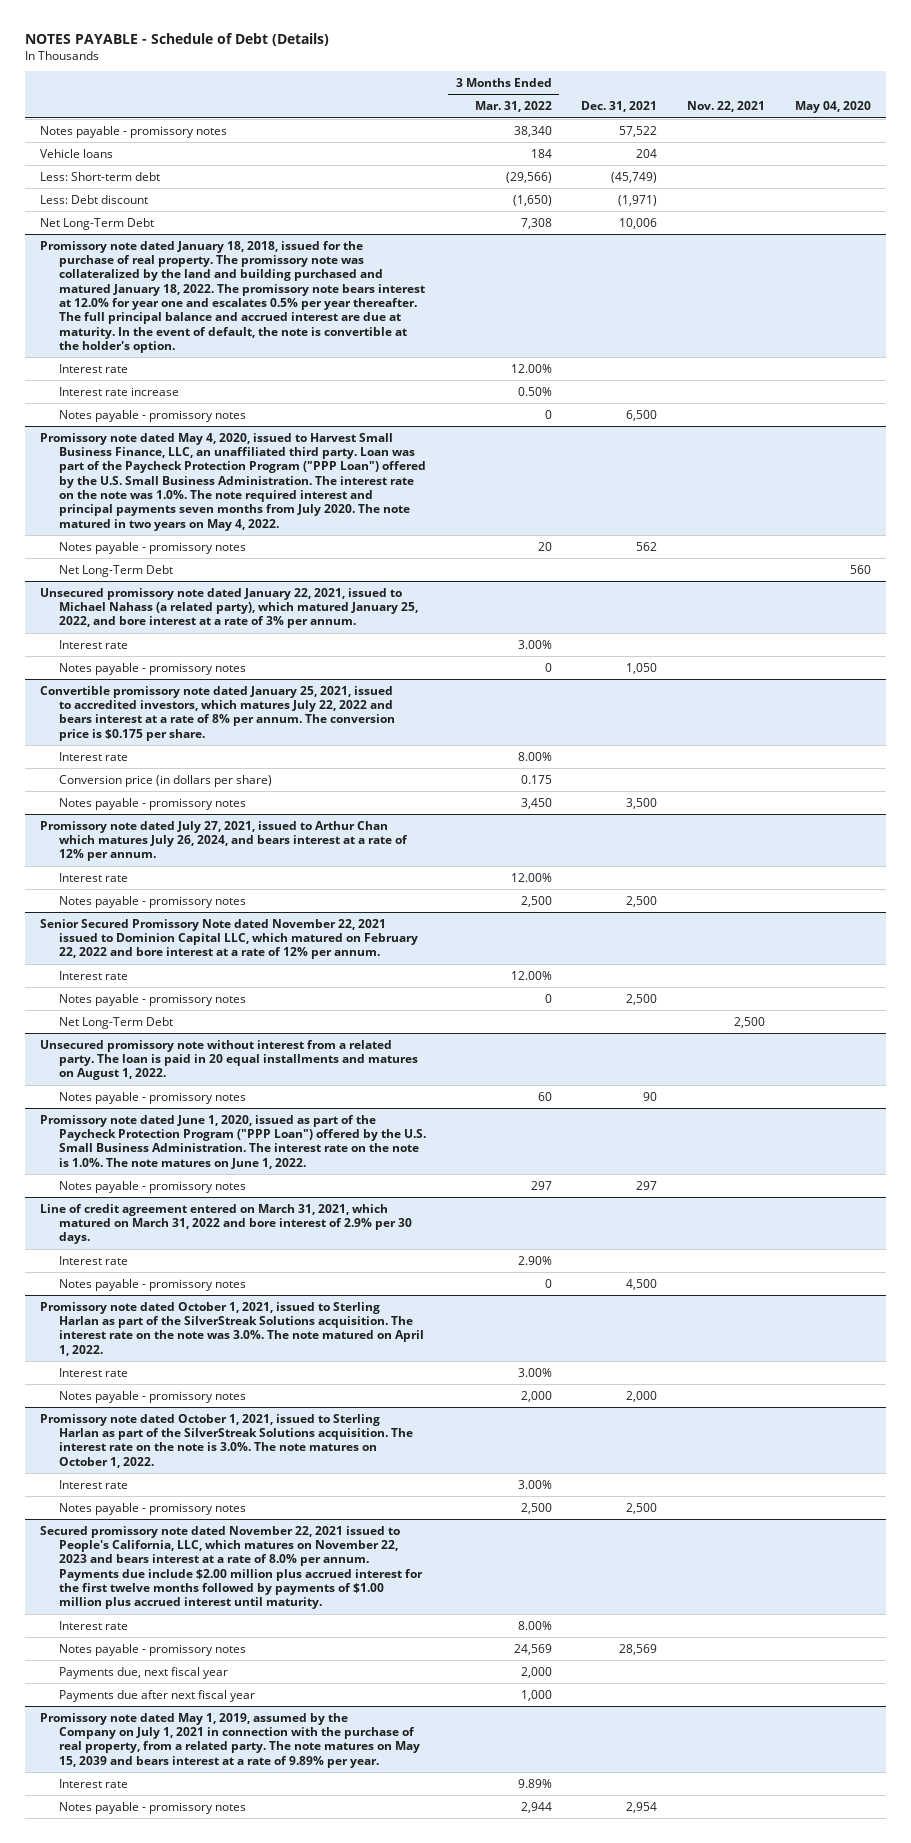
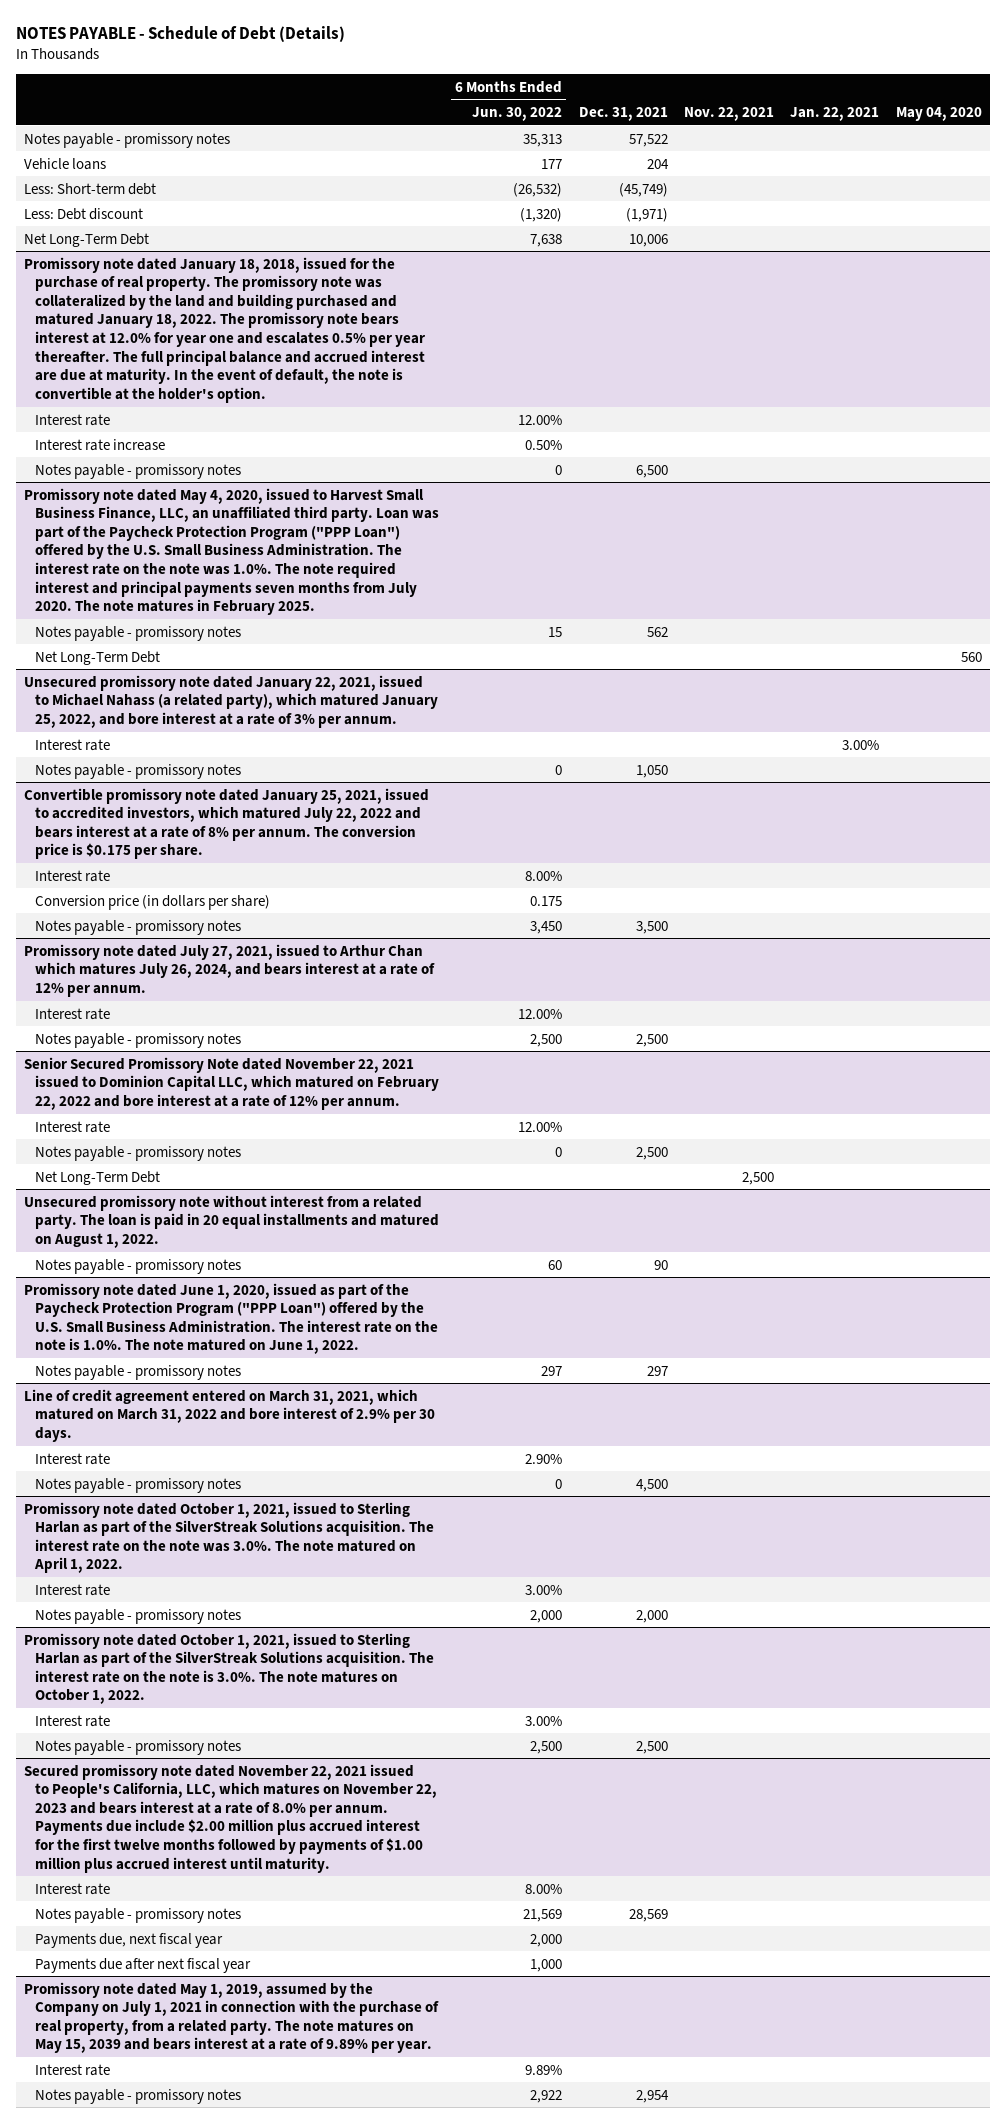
- | 3 Months Ended Mar. 31, 2022 | Dec. 31, 2021 | Nov. 22, 2021 | May 04, 2020
+ | 6 Months Ended Jun. 30, 2022 | Dec. 31, 2021 | Nov. 22, 2021 | Jan. 22, 2021 | May 04, 2020
- Promissory note dated May 4, 2020, issued to Harvest Small Business Finance, LLC, an unaffiliated third party. Loan was part of the Paycheck Protection Program ("PPP Loan") offered by the U.S. Small Business Administration. The interest rate on the note was 1.0%. The note required interest and principal payments seven months from July 2020. The note matured in two years on May 4, 2022.
+ Promissory note dated May 4, 2020, issued to Harvest Small Business Finance, LLC, an unaffiliated third party. Loan was part of the Paycheck Protection Program ("PPP Loan") offered by the U.S. Small Business Administration. The interest rate on the note was 1.0%. The note required interest and principal payments seven months from July 2020. The note matures in February 2025.
- Convertible promissory note dated January 25, 2021, issued to accredited investors, which matures July 22, 2022 and bears interest at a rate of 8% per annum. The conversion price is $0.175 per share.
+ Convertible promissory note dated January 25, 2021, issued to accredited investors, which matured July 22, 2022 and bears interest at a rate of 8% per annum. The conversion price is $0.175 per share.
- Unsecured promissory note without interest from a related party. The loan is paid in 20 equal installments and matures on August 1, 2022.
+ Unsecured promissory note without interest from a related party. The loan is paid in 20 equal installments and matured on August 1, 2022.
- Promissory note dated June 1, 2020, issued as part of the Paycheck Protection Program ("PPP Loan") offered by the U.S. Small Business Administration. The interest rate on the note is 1.0%. The note matures on June 1, 2022.
+ Promissory note dated June 1, 2020, issued as part of the Paycheck Protection Program ("PPP Loan") offered by the U.S. Small Business Administration. The interest rate on the note is 1.0%. The note matured on June 1, 2022.

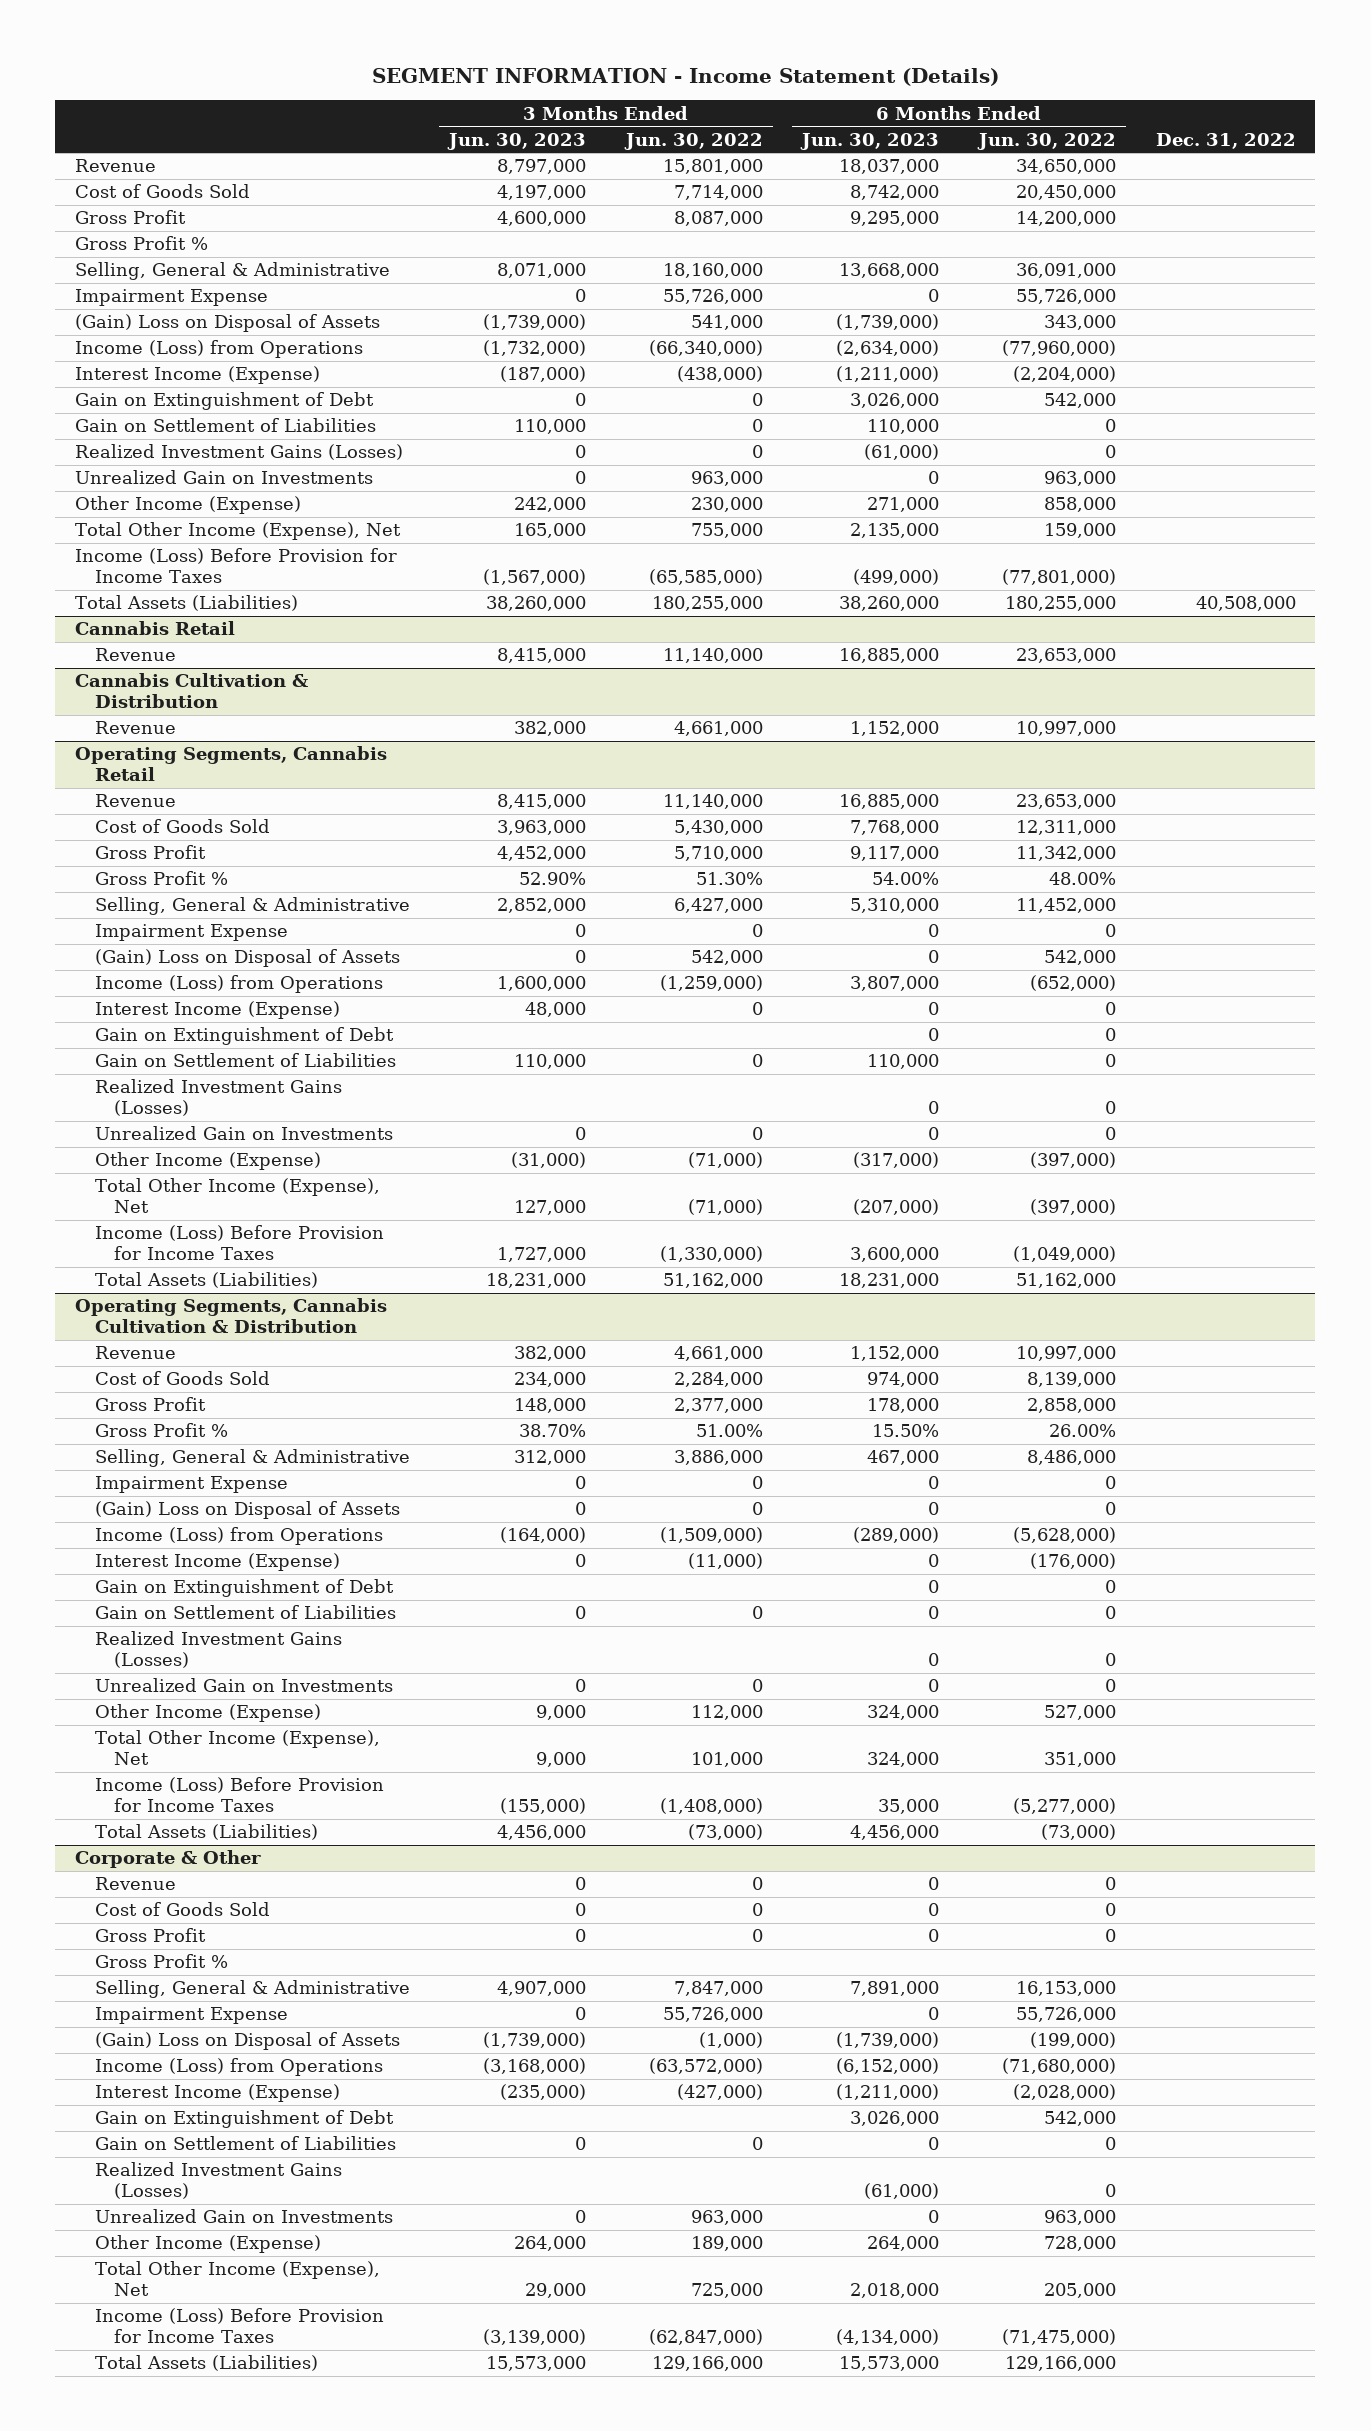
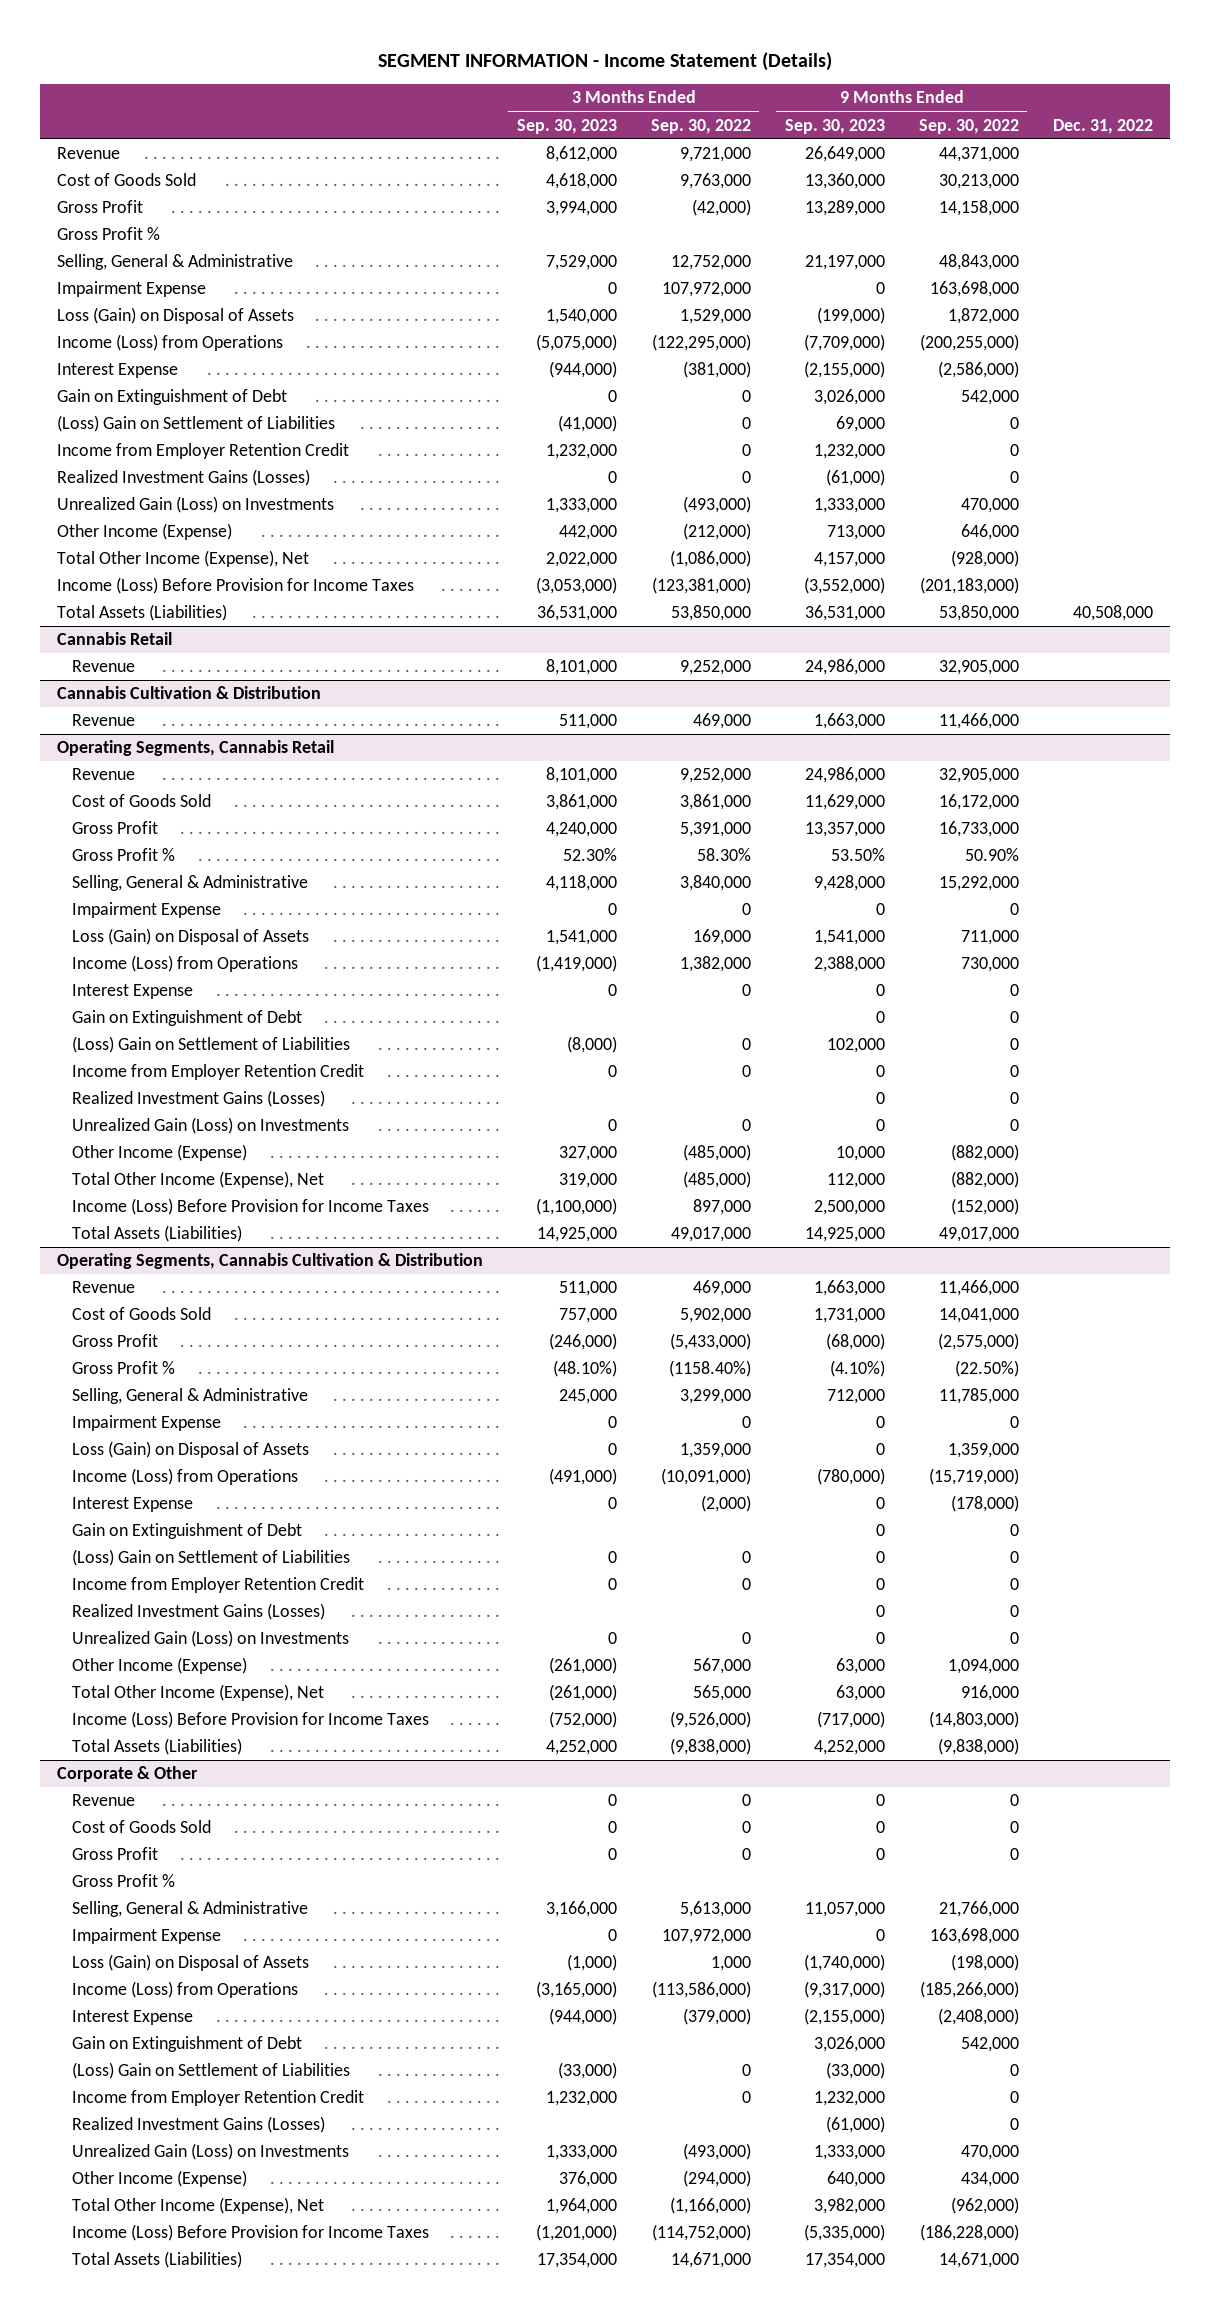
- | 3 Months Ended Jun. 30, 2023 | 3 Months Ended Jun. 30, 2022 | 6 Months Ended Jun. 30, 2023 | 6 Months Ended Jun. 30, 2022 | Dec. 31, 2022
+ | 3 Months Ended Sep. 30, 2023 | 3 Months Ended Sep. 30, 2022 | 9 Months Ended Sep. 30, 2023 | 9 Months Ended Sep. 30, 2022 | Dec. 31, 2022
- (Gain) Loss on Disposal of Assets | (1,739,000) | 541,000 | (1,739,000) | 343,000 |
+ Loss (Gain) on Disposal of Assets | 1,540,000 | 1,529,000 | (199,000) | 1,872,000 |
- Interest Income (Expense) | (187,000) | (438,000) | (1,211,000) | (2,204,000) |
+ Interest Expense | (944,000) | (381,000) | (2,155,000) | (2,586,000) |
- Gain on Settlement of Liabilities | 110,000 | 0 | 110,000 | 0 |
+ (Loss) Gain on Settlement of Liabilities | (41,000) | 0 | 69,000 | 0 |
+ Income from Employer Retention Credit | 1,232,000 | 0 | 1,232,000 | 0 |
- Unrealized Gain on Investments | 0 | 963,000 | 0 | 963,000 |
+ Unrealized Gain (Loss) on Investments | 1,333,000 | (493,000) | 1,333,000 | 470,000 |
@ Operating Segments, Cannabis Retail
- (Gain) Loss on Disposal of Assets | 0 | 542,000 | 0 | 542,000 |
+ Loss (Gain) on Disposal of Assets | 1,541,000 | 169,000 | 1,541,000 | 711,000 |
- Interest Income (Expense) | 48,000 | 0 | 0 | 0 |
+ Interest Expense | 0 | 0 | 0 | 0 |
- Gain on Settlement of Liabilities | 110,000 | 0 | 110,000 | 0 |
+ (Loss) Gain on Settlement of Liabilities | (8,000) | 0 | 102,000 | 0 |
+ Income from Employer Retention Credit | 0 | 0 | 0 | 0 |
- Unrealized Gain on Investments | 0 | 0 | 0 | 0 |
+ Unrealized Gain (Loss) on Investments | 0 | 0 | 0 | 0 |
@ Operating Segments, Cannabis Cultivation & Distribution
- (Gain) Loss on Disposal of Assets | 0 | 0 | 0 | 0 |
+ Loss (Gain) on Disposal of Assets | 0 | 1,359,000 | 0 | 1,359,000 |
- Interest Income (Expense) | 0 | (11,000) | 0 | (176,000) |
+ Interest Expense | 0 | (2,000) | 0 | (178,000) |
- Gain on Settlement of Liabilities | 0 | 0 | 0 | 0 |
+ (Loss) Gain on Settlement of Liabilities | 0 | 0 | 0 | 0 |
+ Income from Employer Retention Credit | 0 | 0 | 0 | 0 |
- Unrealized Gain on Investments | 0 | 0 | 0 | 0 |
+ Unrealized Gain (Loss) on Investments | 0 | 0 | 0 | 0 |
@ Corporate & Other
- (Gain) Loss on Disposal of Assets | (1,739,000) | (1,000) | (1,739,000) | (199,000) |
+ Loss (Gain) on Disposal of Assets | (1,000) | 1,000 | (1,740,000) | (198,000) |
- Interest Income (Expense) | (235,000) | (427,000) | (1,211,000) | (2,028,000) |
+ Interest Expense | (944,000) | (379,000) | (2,155,000) | (2,408,000) |
- Gain on Settlement of Liabilities | 0 | 0 | 0 | 0 |
+ (Loss) Gain on Settlement of Liabilities | (33,000) | 0 | (33,000) | 0 |
+ Income from Employer Retention Credit | 1,232,000 | 0 | 1,232,000 | 0 |
- Unrealized Gain on Investments | 0 | 963,000 | 0 | 963,000 |
+ Unrealized Gain (Loss) on Investments | 1,333,000 | (493,000) | 1,333,000 | 470,000 |

